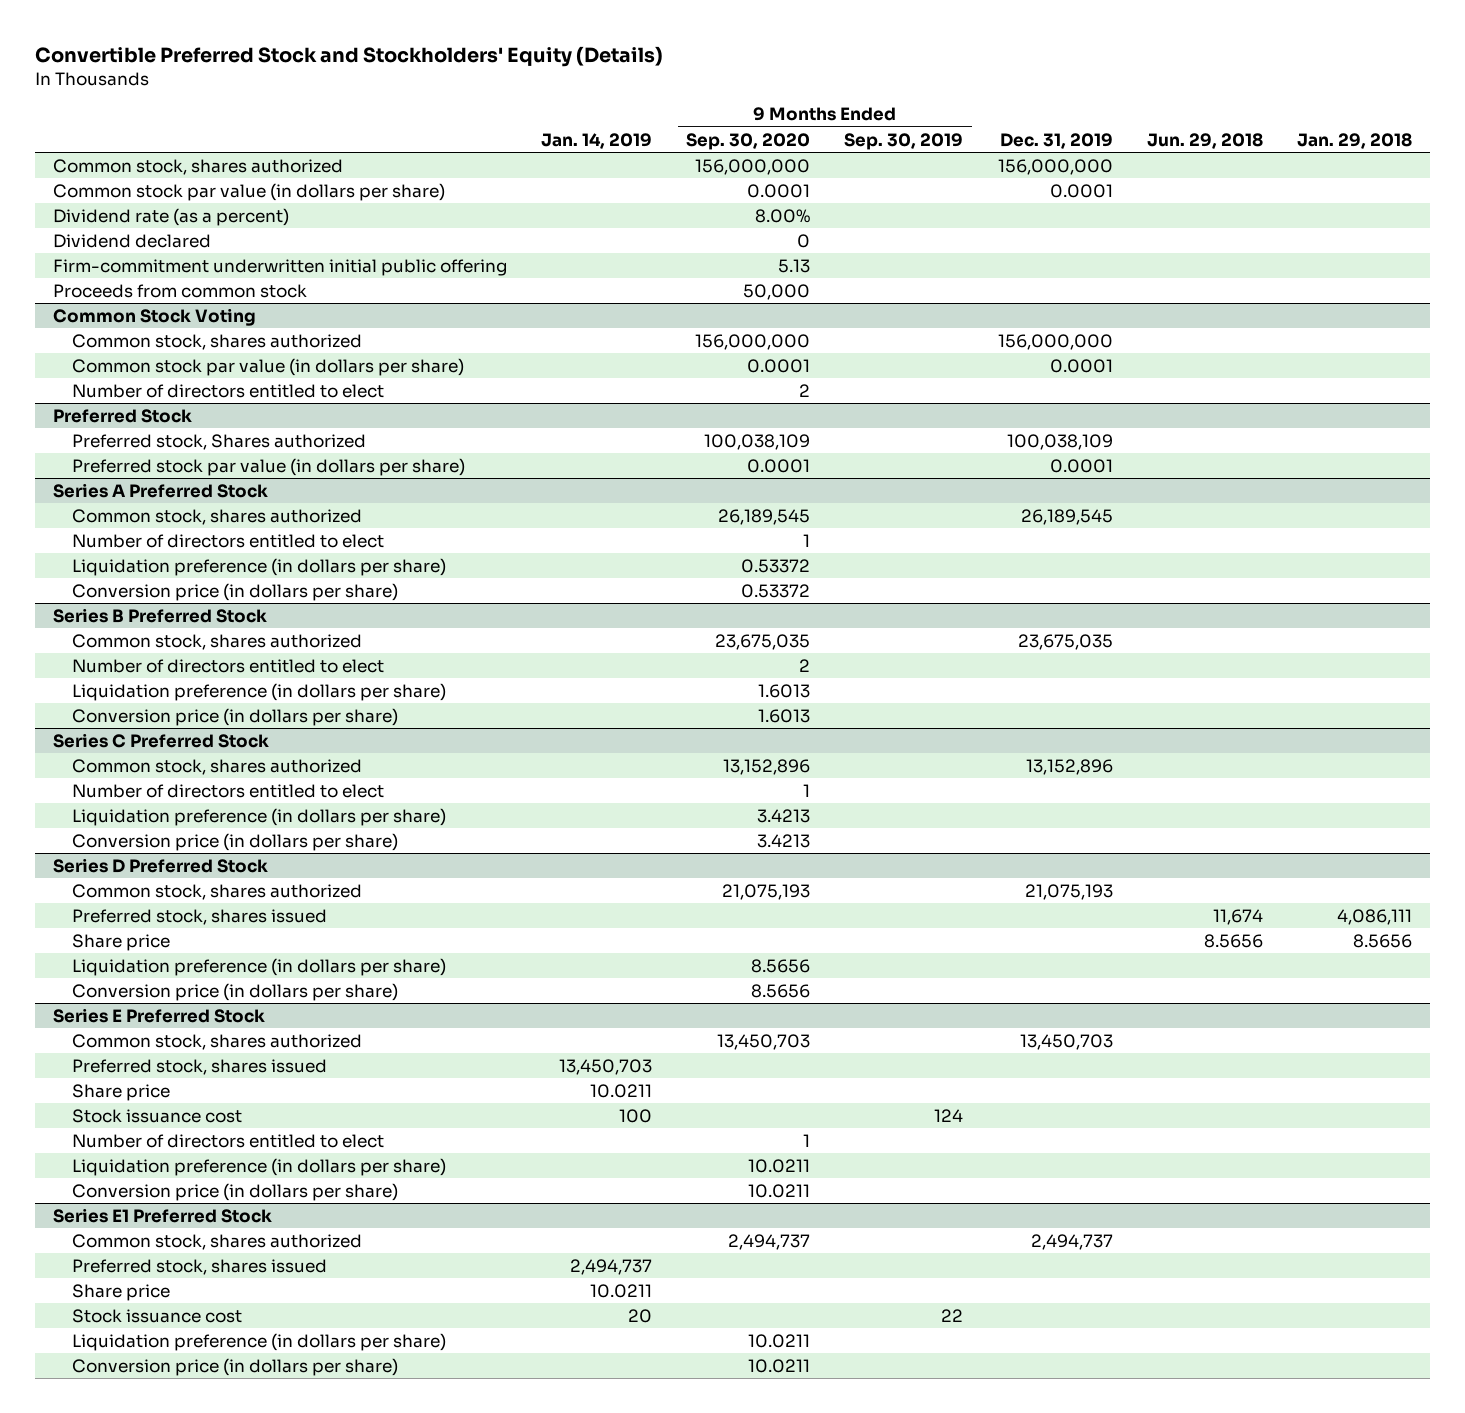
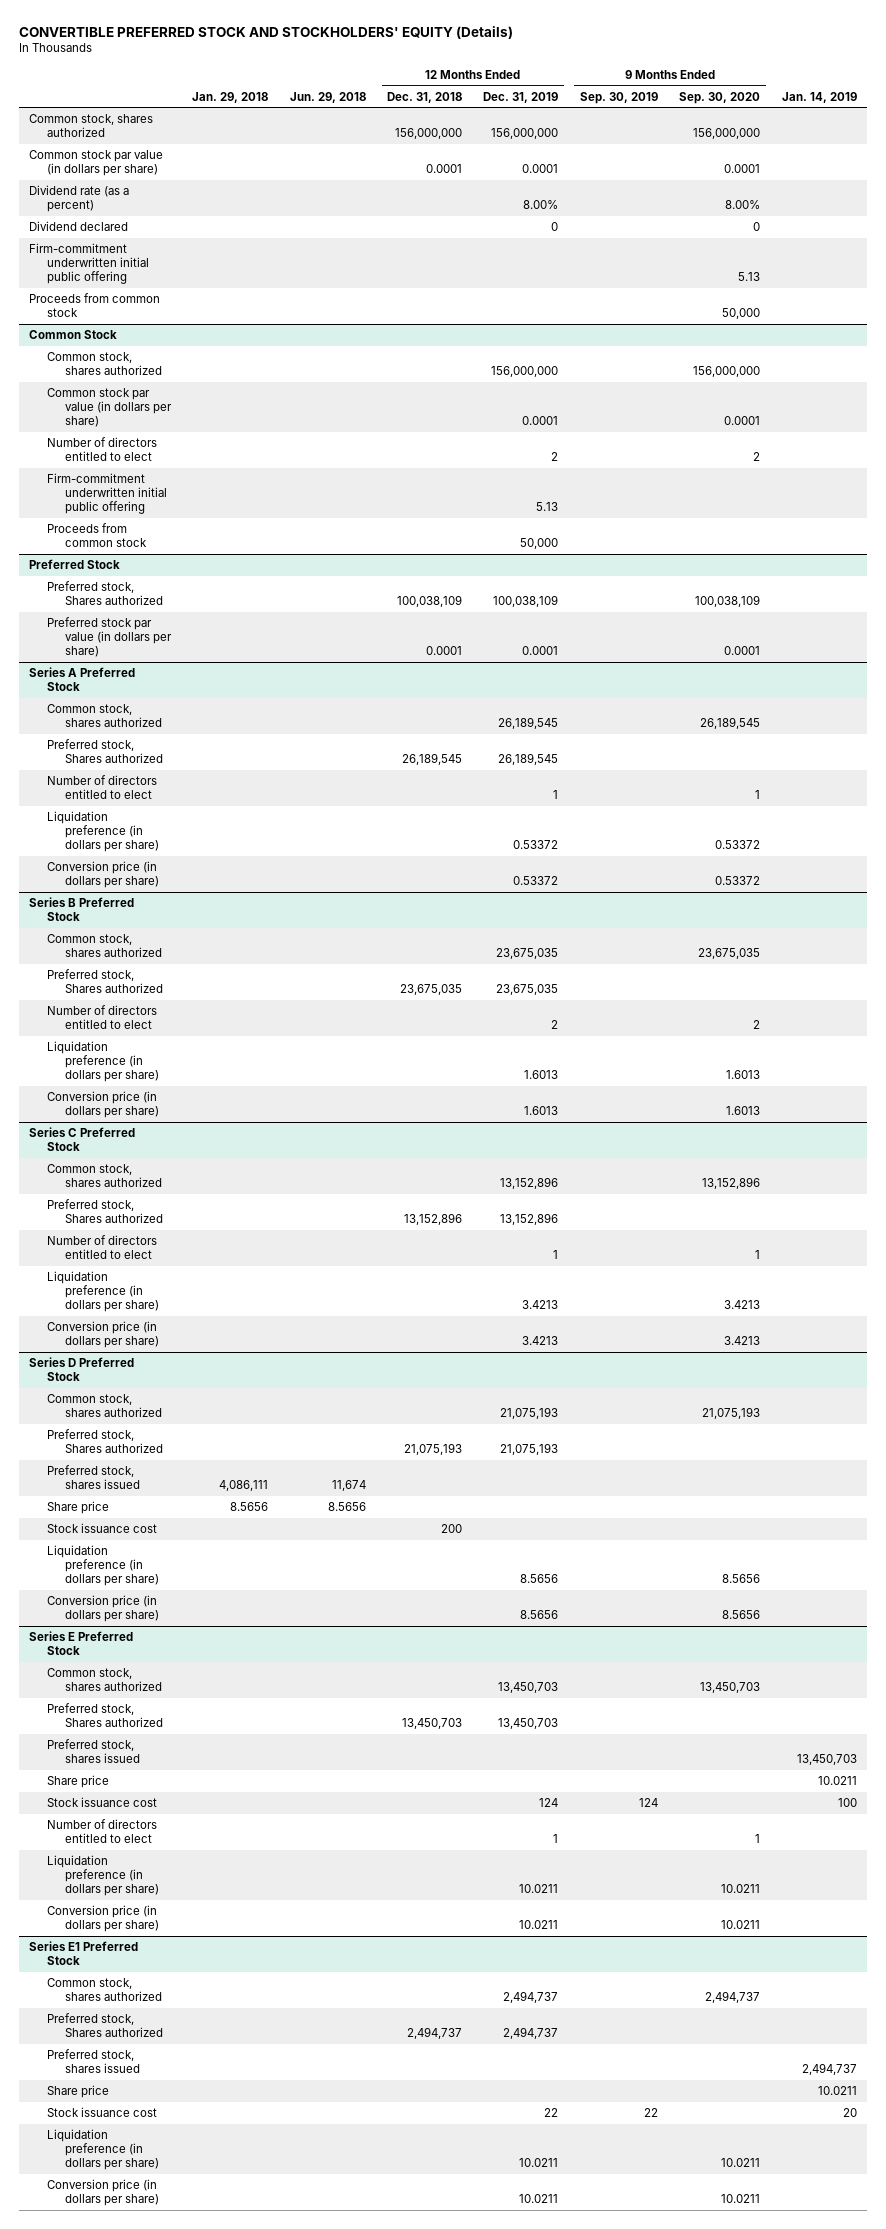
- Convertible Preferred Stock and Stockholders' Equity (Details)
+ CONVERTIBLE PREFERRED STOCK AND STOCKHOLDERS' EQUITY (Details)
- | Jan. 14, 2019 | 9 Months Ended Sep. 30, 2020 | 9 Months Ended Sep. 30, 2019 | Dec. 31, 2019 | Jun. 29, 2018 | Jan. 29, 2018
+ | Jan. 29, 2018 | Jun. 29, 2018 | 12 Months Ended Dec. 31, 2018 | 12 Months Ended Dec. 31, 2019 | 9 Months Ended Sep. 30, 2019 | 9 Months Ended Sep. 30, 2020 | Jan. 14, 2019
- Common Stock Voting
+ Common Stock
+ Firm-commitment underwritten initial public offering | | | | 5.13 | | |
+ Proceeds from common stock | | | | 50,000 | | |
@ Series A Preferred Stock
+ Preferred stock, Shares authorized | | | 26,189,545 | 26,189,545 | | |
@ Series B Preferred Stock
+ Preferred stock, Shares authorized | | | 23,675,035 | 23,675,035 | | |
@ Series C Preferred Stock
+ Preferred stock, Shares authorized | | | 13,152,896 | 13,152,896 | | |
@ Series D Preferred Stock
+ Preferred stock, Shares authorized | | | 21,075,193 | 21,075,193 | | |
+ Stock issuance cost | | | 200 | | | |
@ Series E Preferred Stock
+ Preferred stock, Shares authorized | | | 13,450,703 | 13,450,703 | | |
@ Series E1 Preferred Stock
+ Preferred stock, Shares authorized | | | 2,494,737 | 2,494,737 | | |

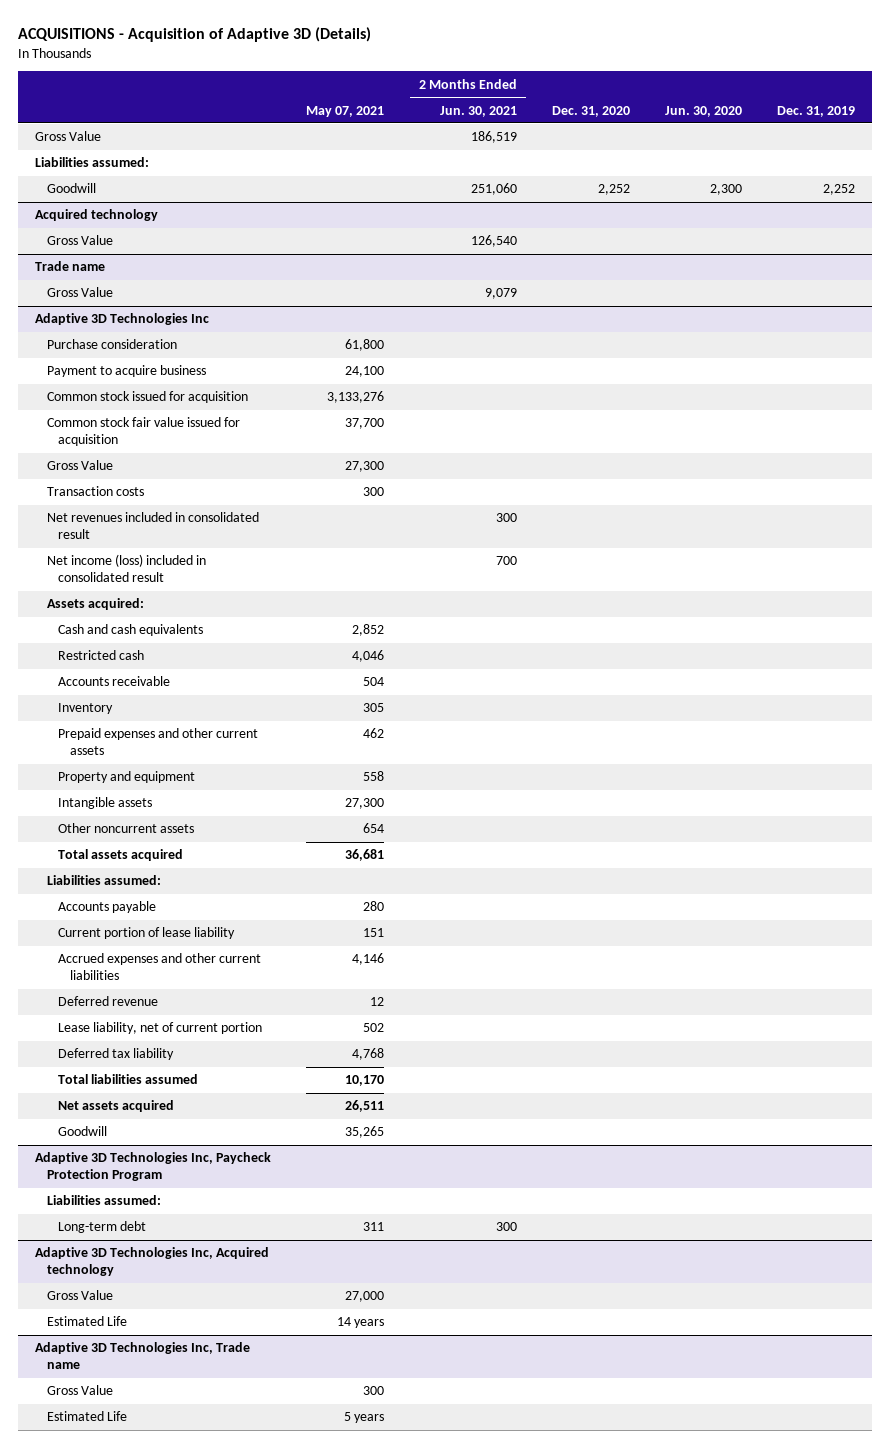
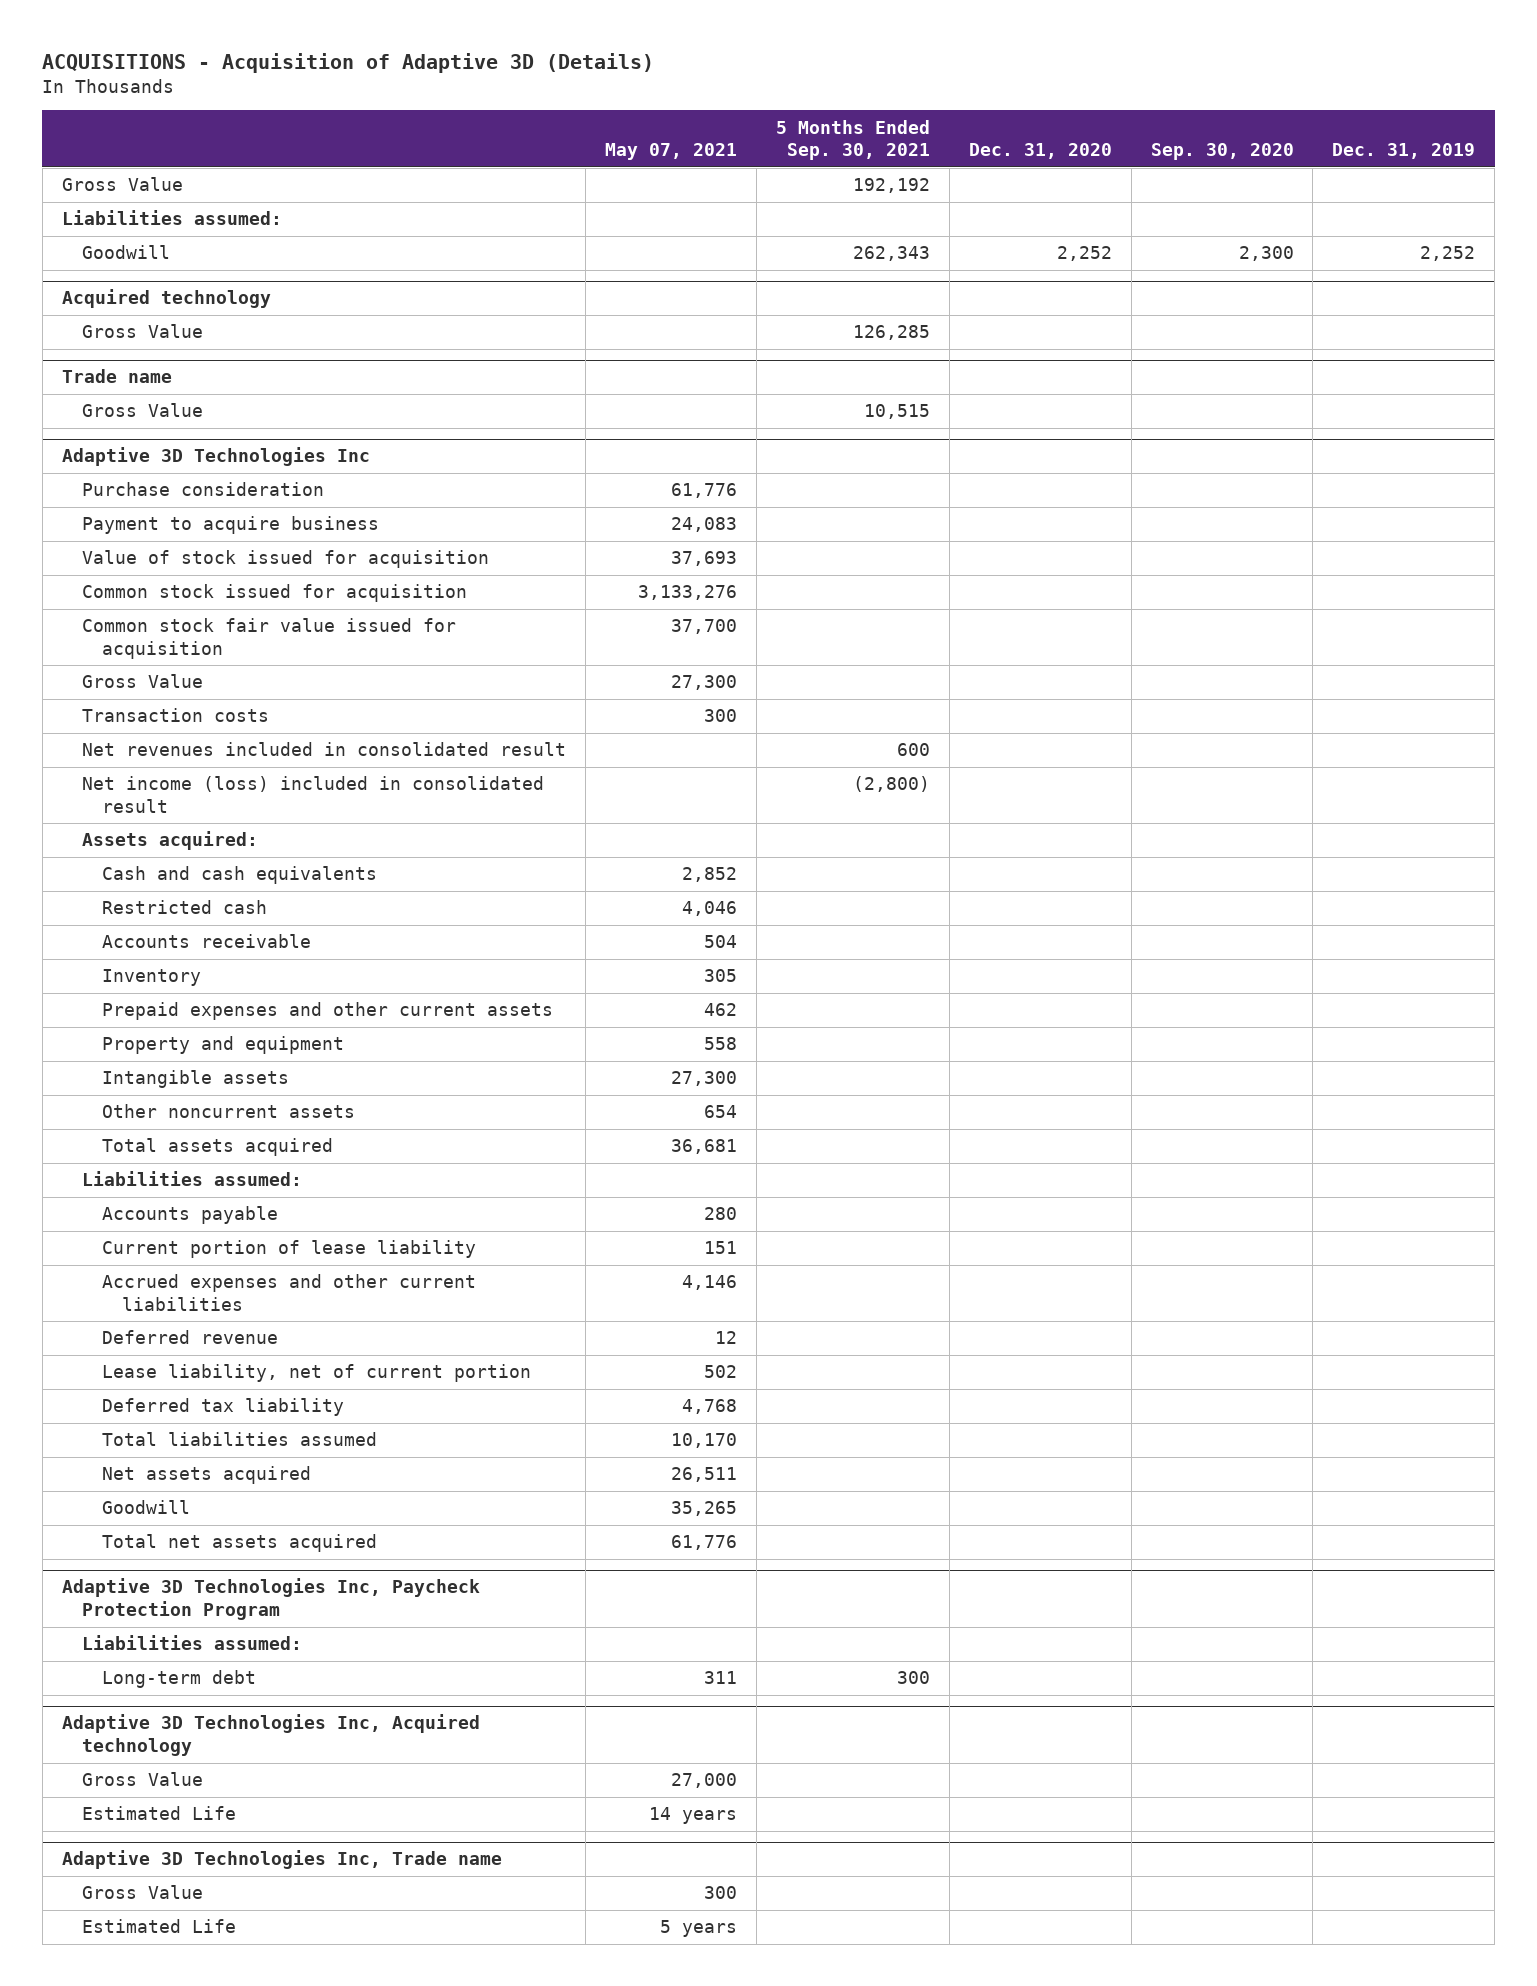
- | May 07, 2021 | 2 Months Ended Jun. 30, 2021 | Dec. 31, 2020 | Jun. 30, 2020 | Dec. 31, 2019
+ | May 07, 2021 | 5 Months Ended Sep. 30, 2021 | Dec. 31, 2020 | Sep. 30, 2020 | Dec. 31, 2019
@ Adaptive 3D Technologies Inc
- Purchase consideration | 61,800 | | | |
- Payment to acquire business | 24,100 | | | |
+ Purchase consideration | 61,776 | | | |
+ Payment to acquire business | 24,083 | | | |
+ Value of stock issued for acquisition | 37,693 | | | |
+ Total net assets acquired | 61,776 | | | |

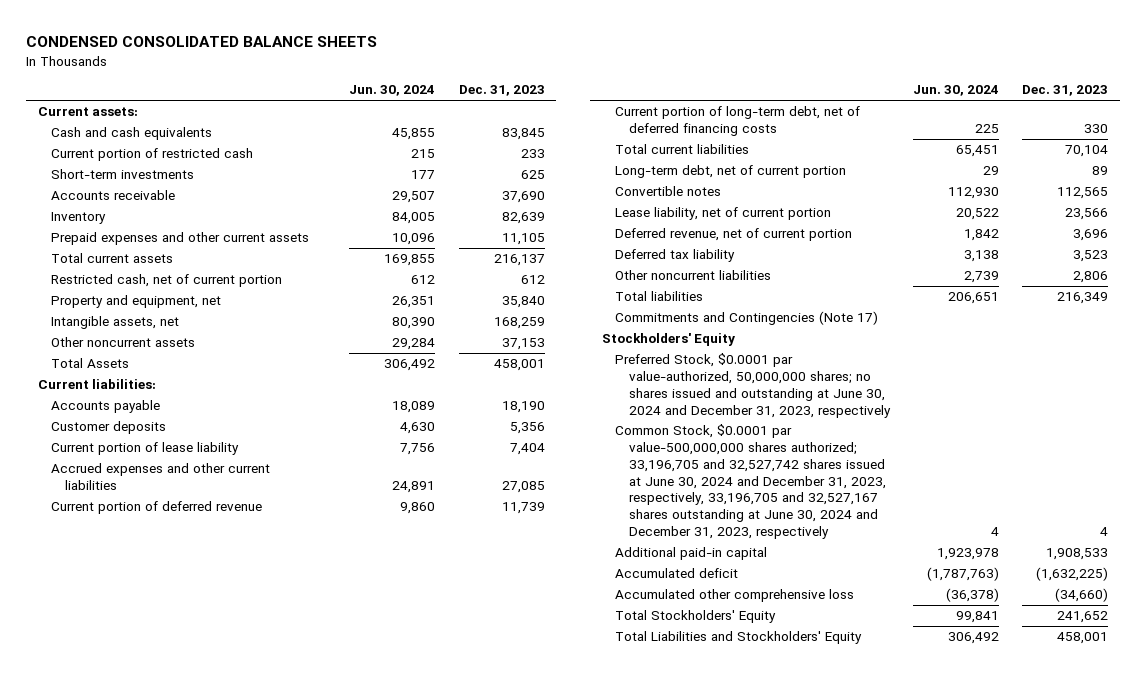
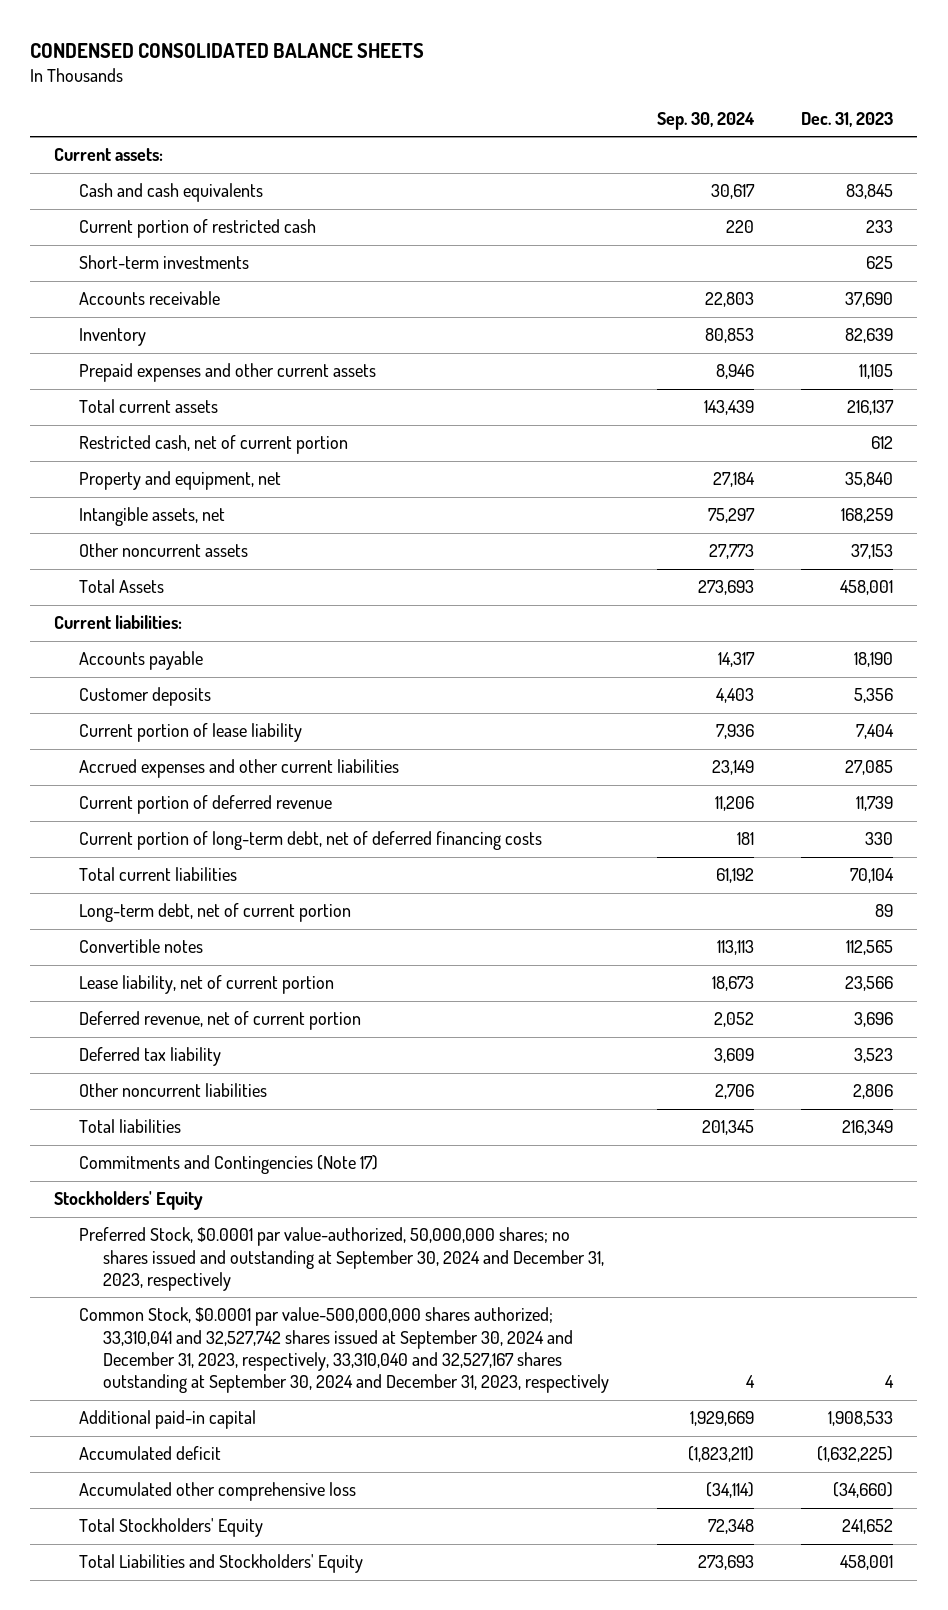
- | Jun. 30, 2024 | Dec. 31, 2023
+ | Sep. 30, 2024 | Dec. 31, 2023
- Preferred Stock, $0.0001 par value-authorized, 50,000,000 shares; no shares issued and outstanding at June 30, 2024 and December 31, 2023, respectively
- Common Stock, $0.0001 par value-500,000,000 shares authorized; 33,196,705 and 32,527,742 shares issued at June 30, 2024 and December 31, 2023, respectively, 33,196,705 and 32,527,167 shares outstanding at June 30, 2024 and December 31, 2023, respectively | 4 | 4
+ Preferred Stock, $0.0001 par value-authorized, 50,000,000 shares; no shares issued and outstanding at September 30, 2024 and December 31, 2023, respectively
+ Common Stock, $0.0001 par value-500,000,000 shares authorized; 33,310,041 and 32,527,742 shares issued at September 30, 2024 and December 31, 2023, respectively, 33,310,040 and 32,527,167 shares outstanding at September 30, 2024 and December 31, 2023, respectively | 4 | 4

